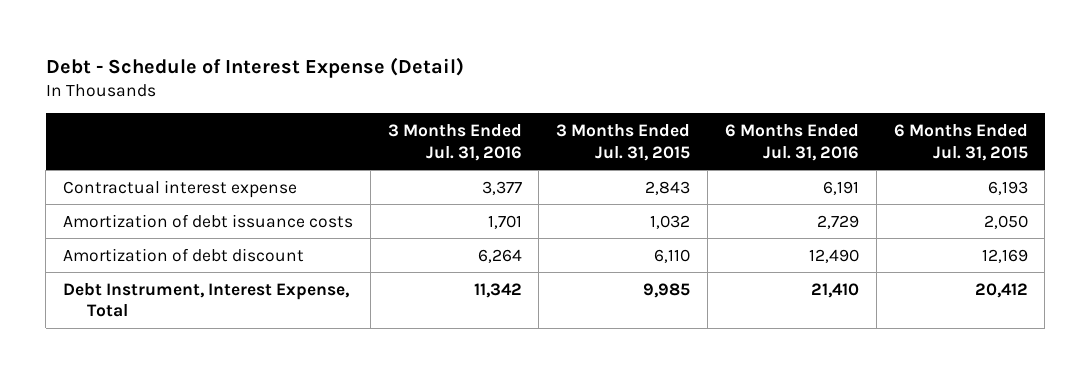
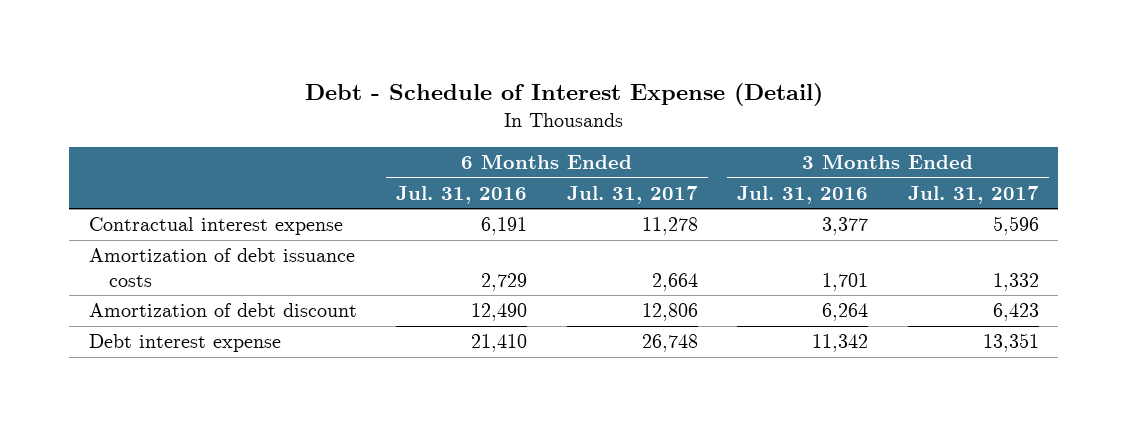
- | 3 Months Ended Jul. 31, 2016 | 3 Months Ended Jul. 31, 2015 | 6 Months Ended Jul. 31, 2016 | 6 Months Ended Jul. 31, 2015
+ | 6 Months Ended Jul. 31, 2016 | 6 Months Ended Jul. 31, 2017 | 3 Months Ended Jul. 31, 2016 | 3 Months Ended Jul. 31, 2017
- Debt Instrument, Interest Expense, Total | 11,342 | 9,985 | 21,410 | 20,412
+ Debt interest expense | 21,410 | 26,748 | 11,342 | 13,351

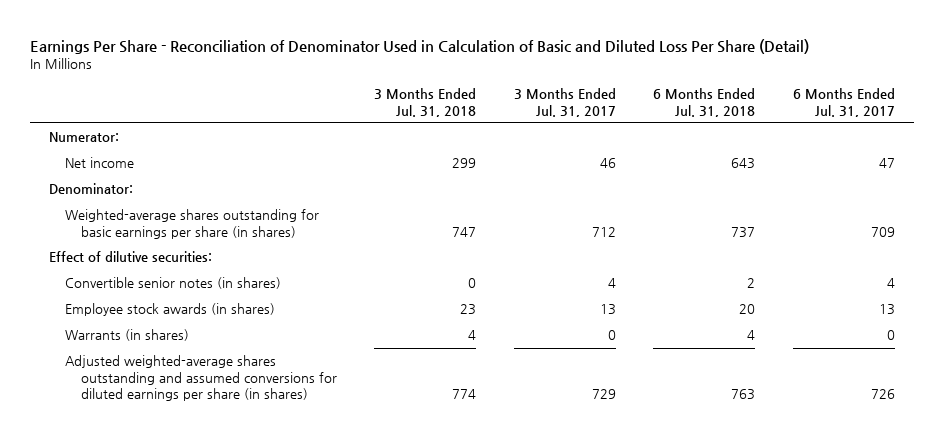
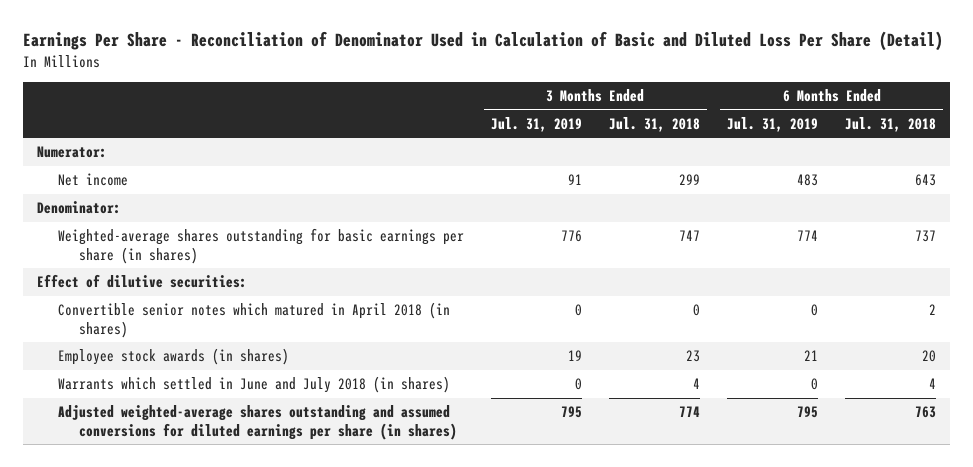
- | 3 Months Ended Jul. 31, 2018 | 3 Months Ended Jul. 31, 2017 | 6 Months Ended Jul. 31, 2018 | 6 Months Ended Jul. 31, 2017
+ | 3 Months Ended Jul. 31, 2019 | 3 Months Ended Jul. 31, 2018 | 6 Months Ended Jul. 31, 2019 | 6 Months Ended Jul. 31, 2018
- Convertible senior notes (in shares) | 0 | 4 | 2 | 4
+ Convertible senior notes which matured in April 2018 (in shares) | 0 | 0 | 0 | 2
- Warrants (in shares) | 4 | 0 | 4 | 0
+ Warrants which settled in June and July 2018 (in shares) | 0 | 4 | 0 | 4

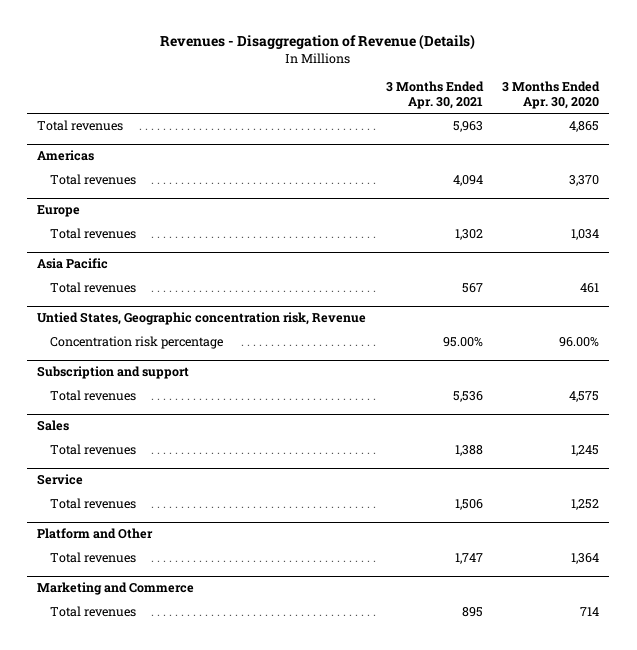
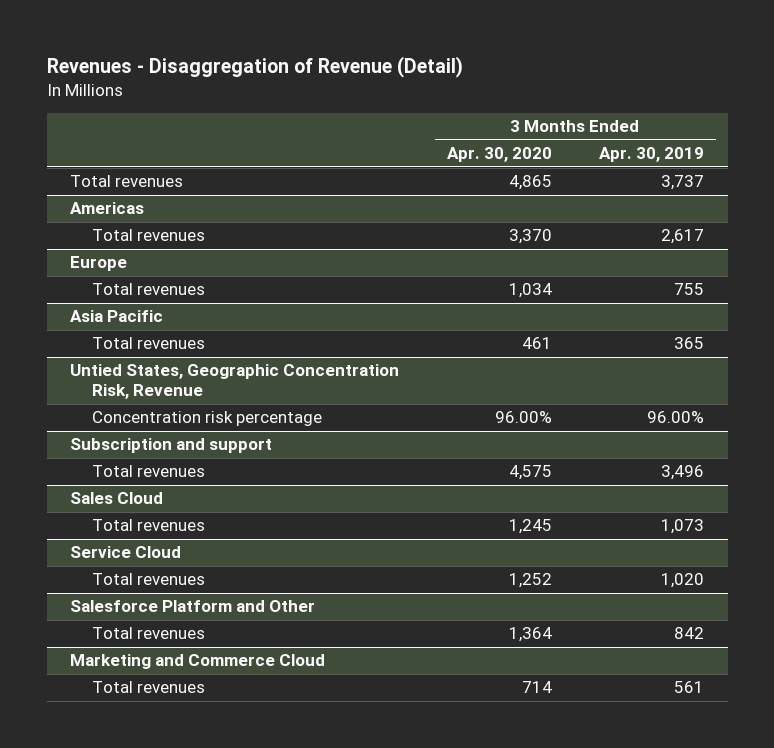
- Revenues - Disaggregation of Revenue (Details)
+ Revenues - Disaggregation of Revenue (Detail)
- | 3 Months Ended Apr. 30, 2021 | 3 Months Ended Apr. 30, 2020
+ | 3 Months Ended Apr. 30, 2020 | 3 Months Ended Apr. 30, 2019
- Untied States, Geographic concentration risk, Revenue
+ Untied States, Geographic Concentration Risk, Revenue
- Sales
+ Sales Cloud
- Service
+ Service Cloud
- Platform and Other
+ Salesforce Platform and Other
- Marketing and Commerce
+ Marketing and Commerce Cloud

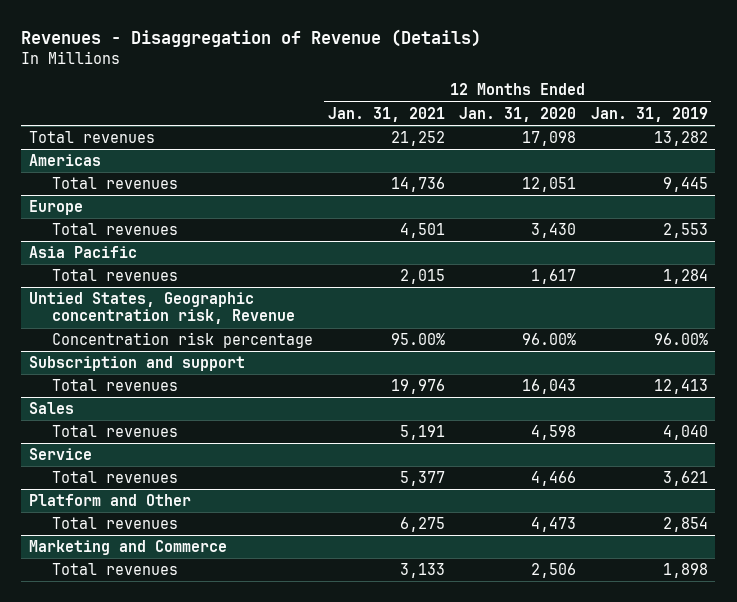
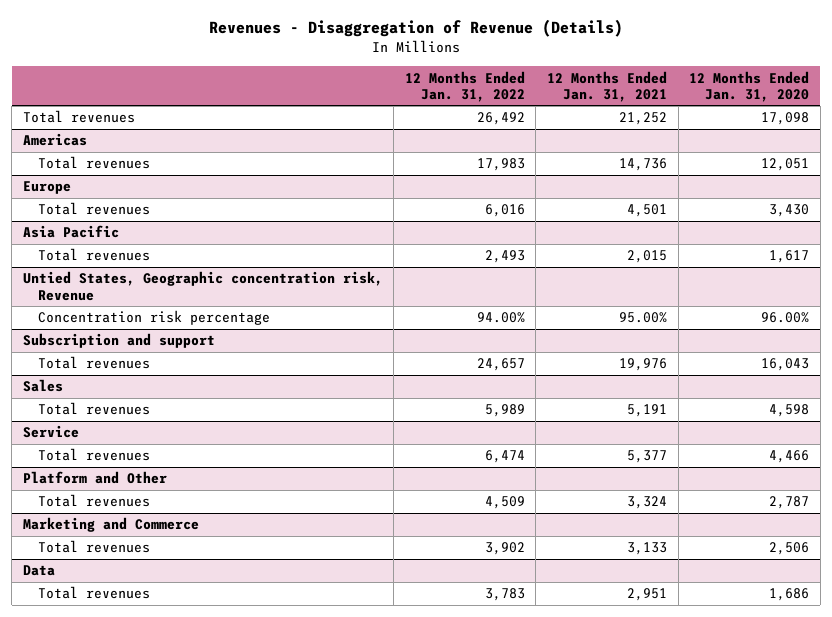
- | 12 Months Ended Jan. 31, 2021 | 12 Months Ended Jan. 31, 2020 | 12 Months Ended Jan. 31, 2019
+ | 12 Months Ended Jan. 31, 2022 | 12 Months Ended Jan. 31, 2021 | 12 Months Ended Jan. 31, 2020
@ Platform and Other
- Total revenues | 6,275 | 4,473 | 2,854
+ Total revenues | 4,509 | 3,324 | 2,787
+ Data
+ Total revenues | 3,783 | 2,951 | 1,686

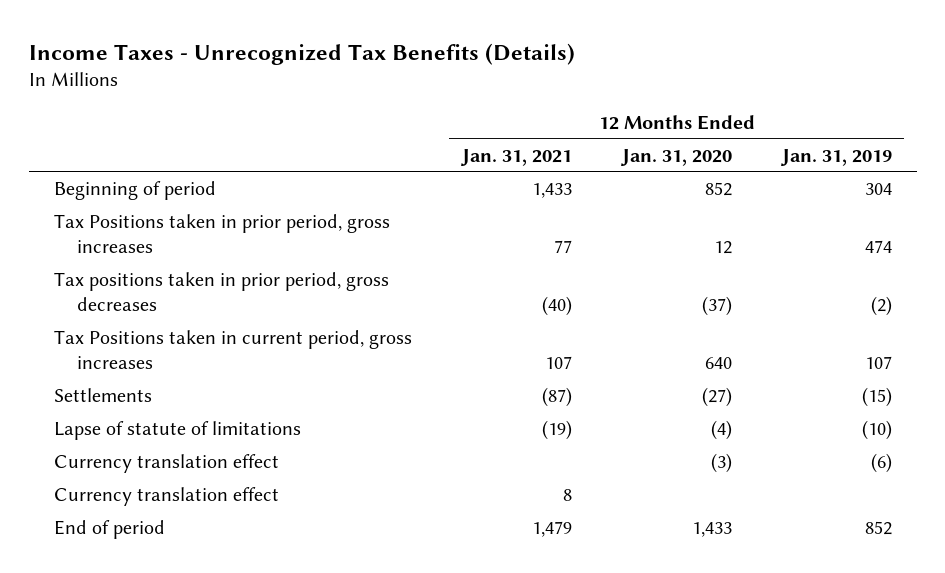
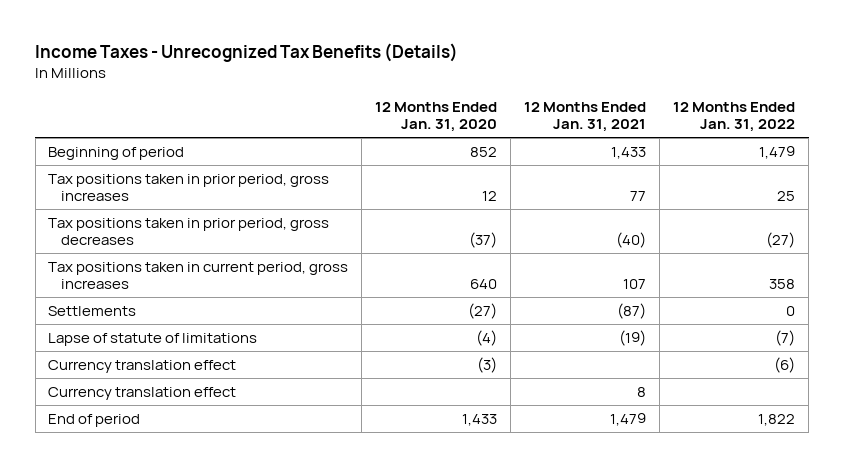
- | 12 Months Ended Jan. 31, 2021 | 12 Months Ended Jan. 31, 2020 | 12 Months Ended Jan. 31, 2019
+ | 12 Months Ended Jan. 31, 2020 | 12 Months Ended Jan. 31, 2021 | 12 Months Ended Jan. 31, 2022
- Tax Positions taken in prior period, gross increases | 77 | 12 | 474
+ Tax positions taken in prior period, gross increases | 12 | 77 | 25
- Tax Positions taken in current period, gross increases | 107 | 640 | 107
+ Tax positions taken in current period, gross increases | 640 | 107 | 358

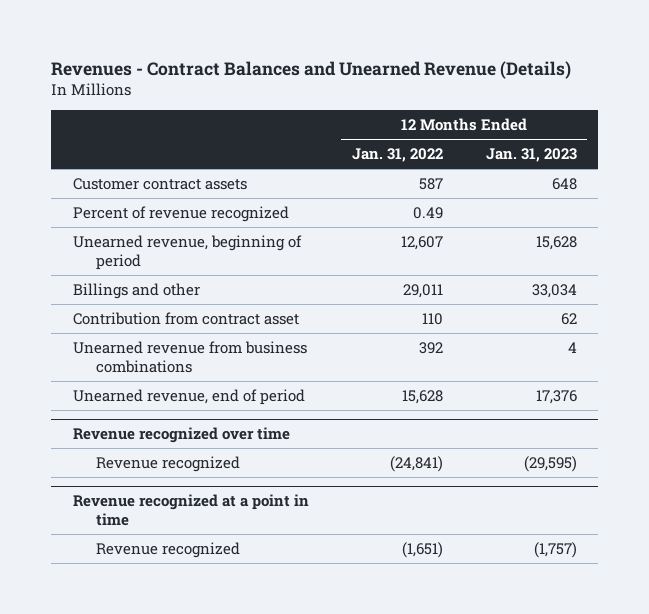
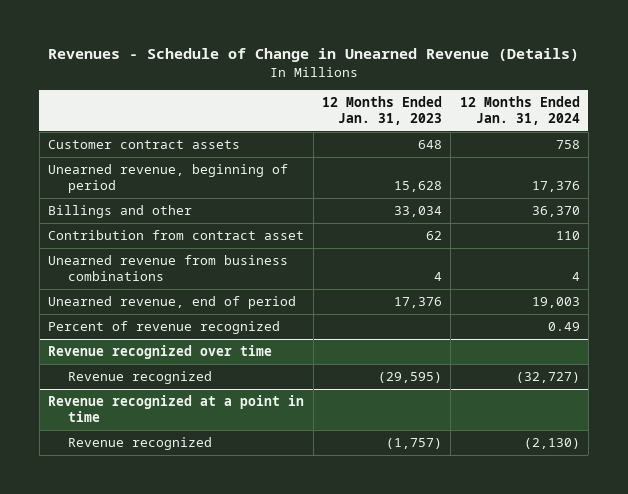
- Revenues - Contract Balances and Unearned Revenue (Details)
+ Revenues - Schedule of Change in Unearned Revenue (Details)
- | 12 Months Ended Jan. 31, 2022 | 12 Months Ended Jan. 31, 2023
+ | 12 Months Ended Jan. 31, 2023 | 12 Months Ended Jan. 31, 2024
moved down: Percent of revenue recognized | | 0.49

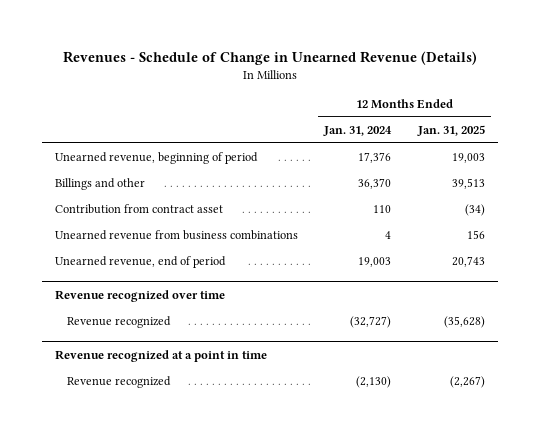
- | 12 Months Ended Jan. 31, 2023 | 12 Months Ended Jan. 31, 2024
+ | 12 Months Ended Jan. 31, 2024 | 12 Months Ended Jan. 31, 2025
- Customer contract assets | 648 | 758
- Percent of revenue recognized | | 0.49

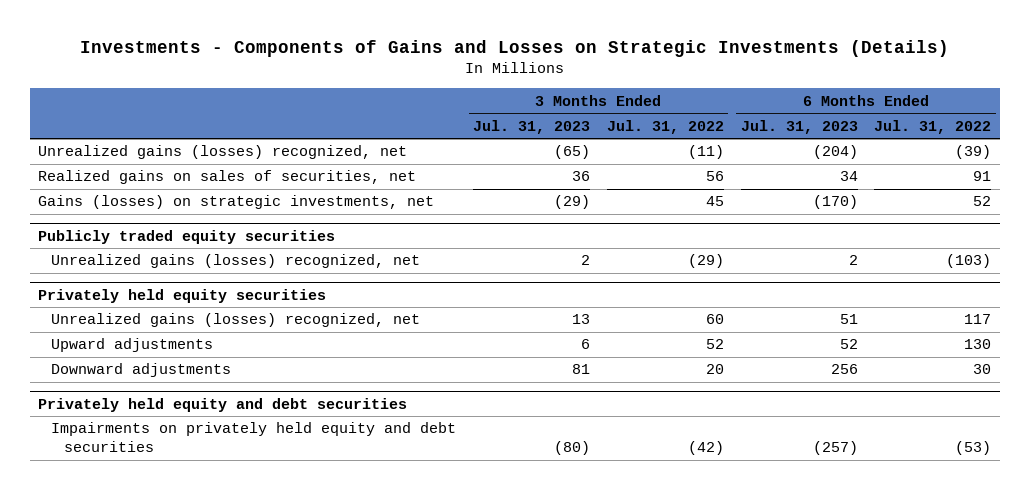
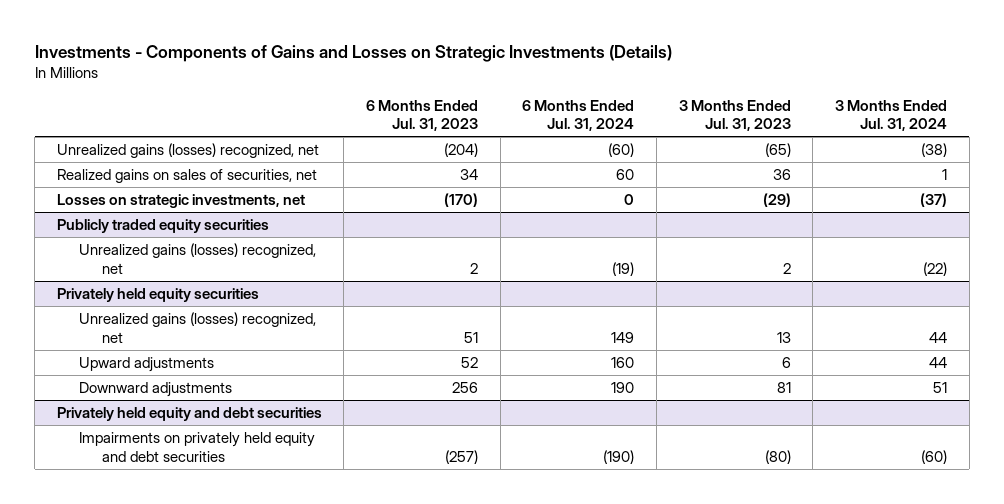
- | 3 Months Ended Jul. 31, 2023 | 3 Months Ended Jul. 31, 2022 | 6 Months Ended Jul. 31, 2023 | 6 Months Ended Jul. 31, 2022
+ | 6 Months Ended Jul. 31, 2023 | 6 Months Ended Jul. 31, 2024 | 3 Months Ended Jul. 31, 2023 | 3 Months Ended Jul. 31, 2024
- Gains (losses) on strategic investments, net | (29) | 45 | (170) | 52
+ Losses on strategic investments, net | (170) | 0 | (29) | (37)

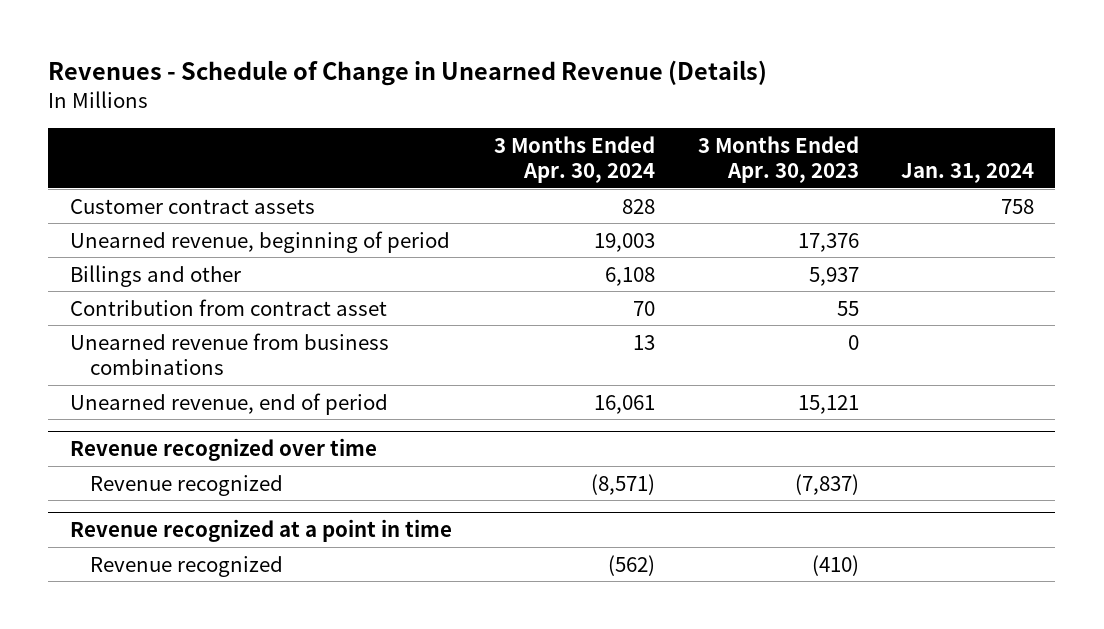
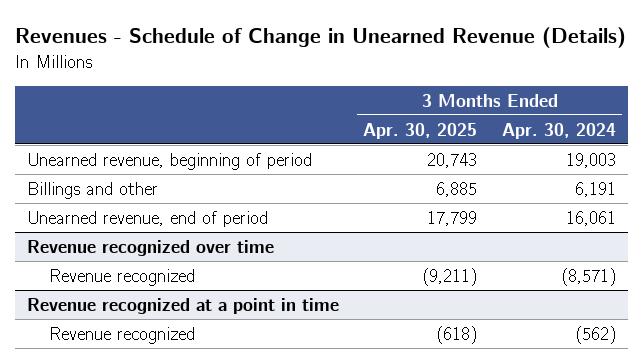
- | 3 Months Ended Apr. 30, 2024 | 3 Months Ended Apr. 30, 2023 | Jan. 31, 2024
+ | 3 Months Ended Apr. 30, 2025 | 3 Months Ended Apr. 30, 2024
- Customer contract assets | 828 | | 758
- Billings and other | 6,108 | 5,937 |
- Contribution from contract asset | 70 | 55 |
- Unearned revenue from business combinations | 13 | 0 |
+ Billings and other | 6,885 | 6,191

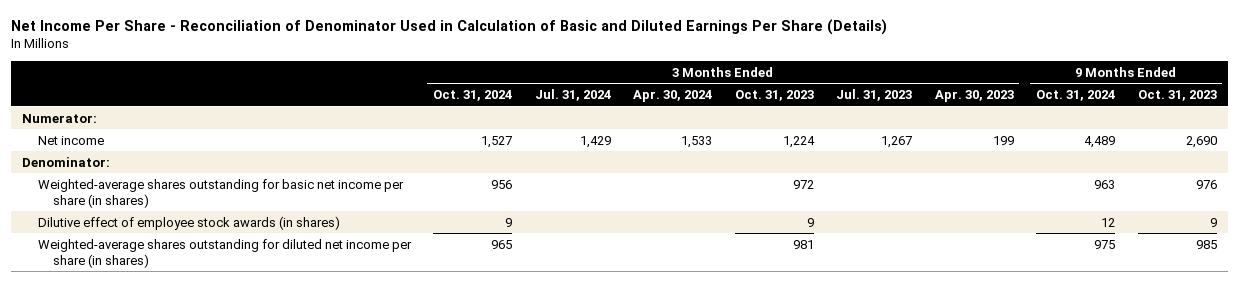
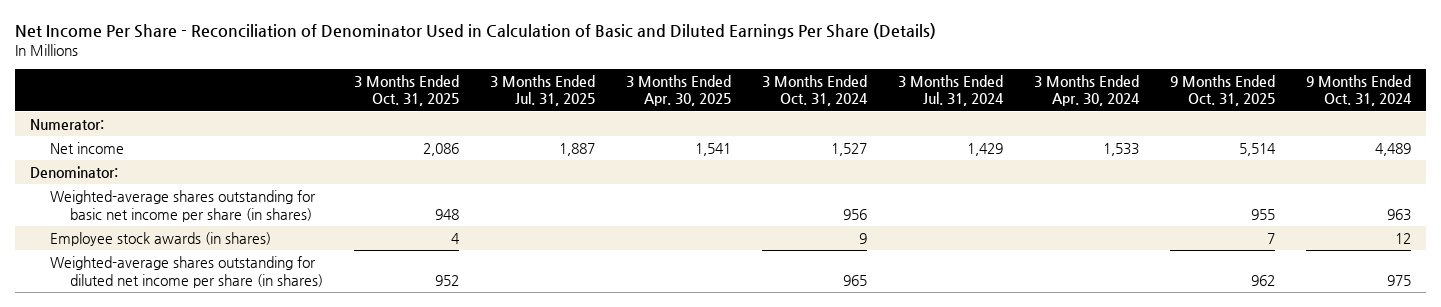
- | 3 Months Ended Oct. 31, 2024 | 3 Months Ended Jul. 31, 2024 | 3 Months Ended Apr. 30, 2024 | 3 Months Ended Oct. 31, 2023 | 3 Months Ended Jul. 31, 2023 | 3 Months Ended Apr. 30, 2023 | 9 Months Ended Oct. 31, 2024 | 9 Months Ended Oct. 31, 2023
+ | 3 Months Ended Oct. 31, 2025 | 3 Months Ended Jul. 31, 2025 | 3 Months Ended Apr. 30, 2025 | 3 Months Ended Oct. 31, 2024 | 3 Months Ended Jul. 31, 2024 | 3 Months Ended Apr. 30, 2024 | 9 Months Ended Oct. 31, 2025 | 9 Months Ended Oct. 31, 2024
- Dilutive effect of employee stock awards (in shares) | 9 | | | 9 | | | 12 | 9
+ Employee stock awards (in shares) | 4 | | | 9 | | | 7 | 12

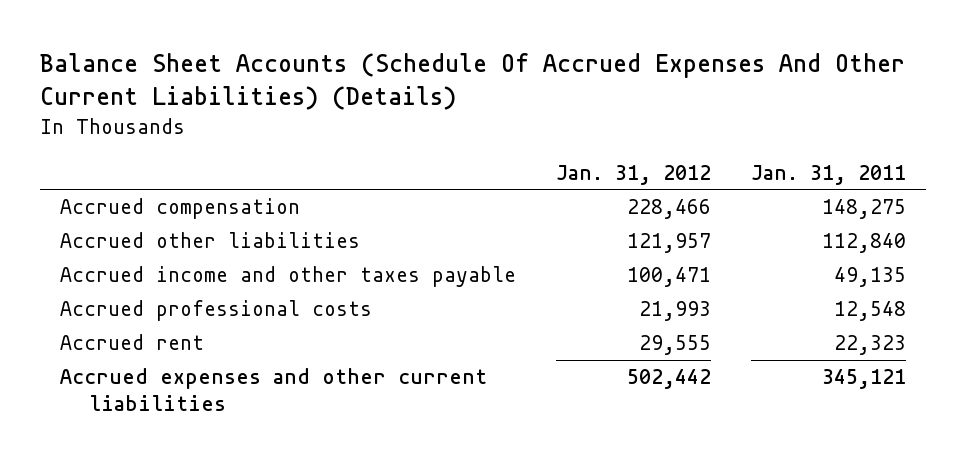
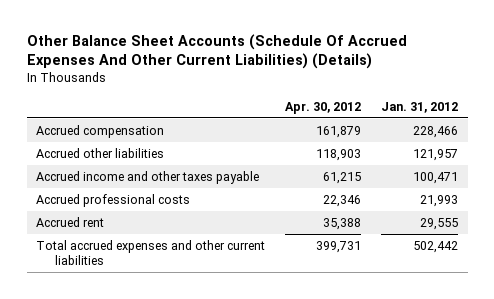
- Balance Sheet Accounts (Schedule Of Accrued Expenses And Other Current Liabilities) (Details)
+ Other Balance Sheet Accounts (Schedule Of Accrued Expenses And Other Current Liabilities) (Details)
- | Jan. 31, 2012 | Jan. 31, 2011
+ | Apr. 30, 2012 | Jan. 31, 2012
- Accrued expenses and other current liabilities | 502,442 | 345,121
+ Total accrued expenses and other current liabilities | 399,731 | 502,442

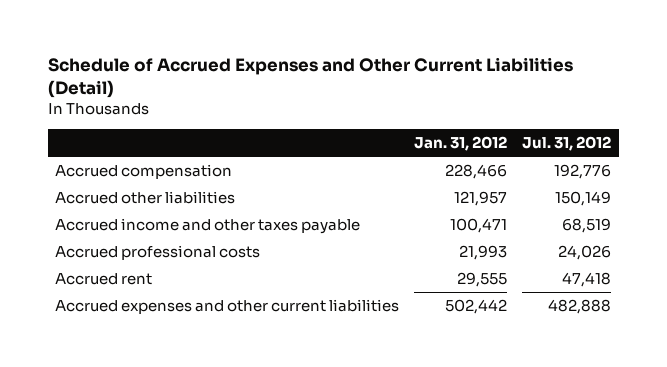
- Other Balance Sheet Accounts (Schedule Of Accrued Expenses And Other Current Liabilities) (Details)
+ Schedule of Accrued Expenses and Other Current Liabilities (Detail)
- | Apr. 30, 2012 | Jan. 31, 2012
+ | Jan. 31, 2012 | Jul. 31, 2012
- Total accrued expenses and other current liabilities | 399,731 | 502,442
+ Accrued expenses and other current liabilities | 502,442 | 482,888

